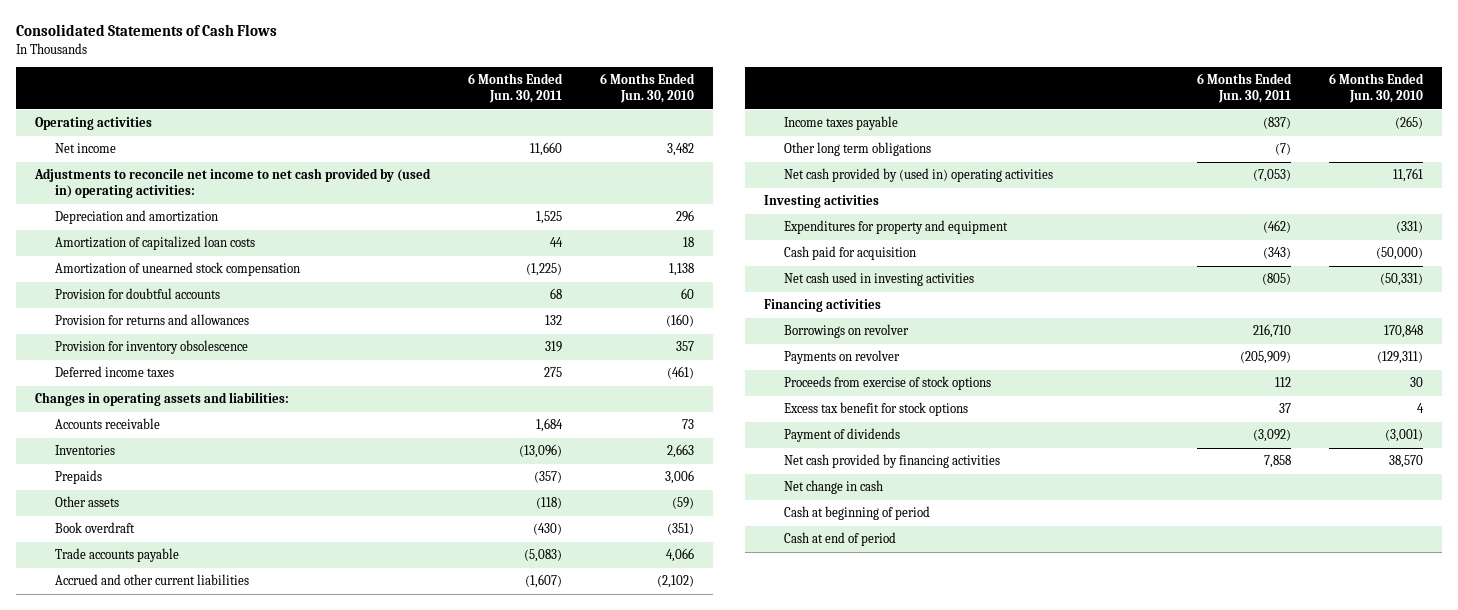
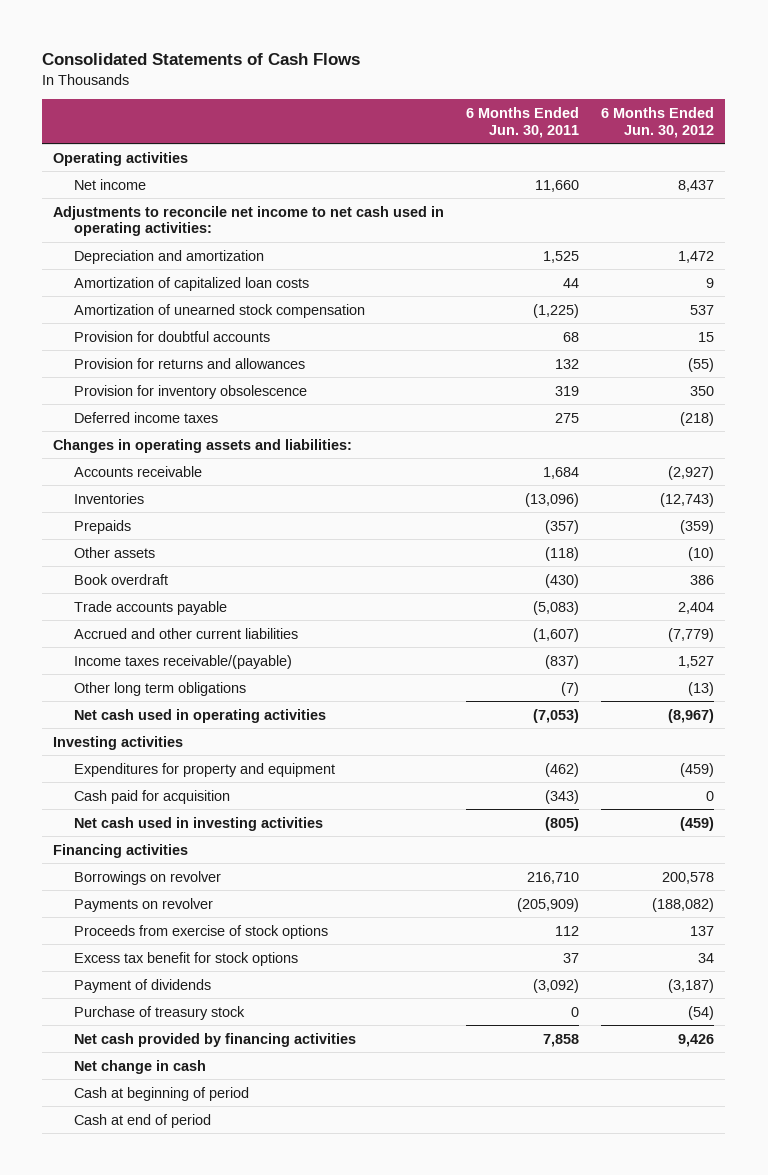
- | 6 Months Ended Jun. 30, 2011 | 6 Months Ended Jun. 30, 2010
+ | 6 Months Ended Jun. 30, 2011 | 6 Months Ended Jun. 30, 2012
- Adjustments to reconcile net income to net cash provided by (used in) operating activities:
+ Adjustments to reconcile net income to net cash used in operating activities:
- Income taxes payable | (837) | (265)
+ Income taxes receivable/(payable) | (837) | 1,527
- Net cash provided by (used in) operating activities | (7,053) | 11,761
+ Net cash used in operating activities | (7,053) | (8,967)
+ Purchase of treasury stock | 0 | (54)

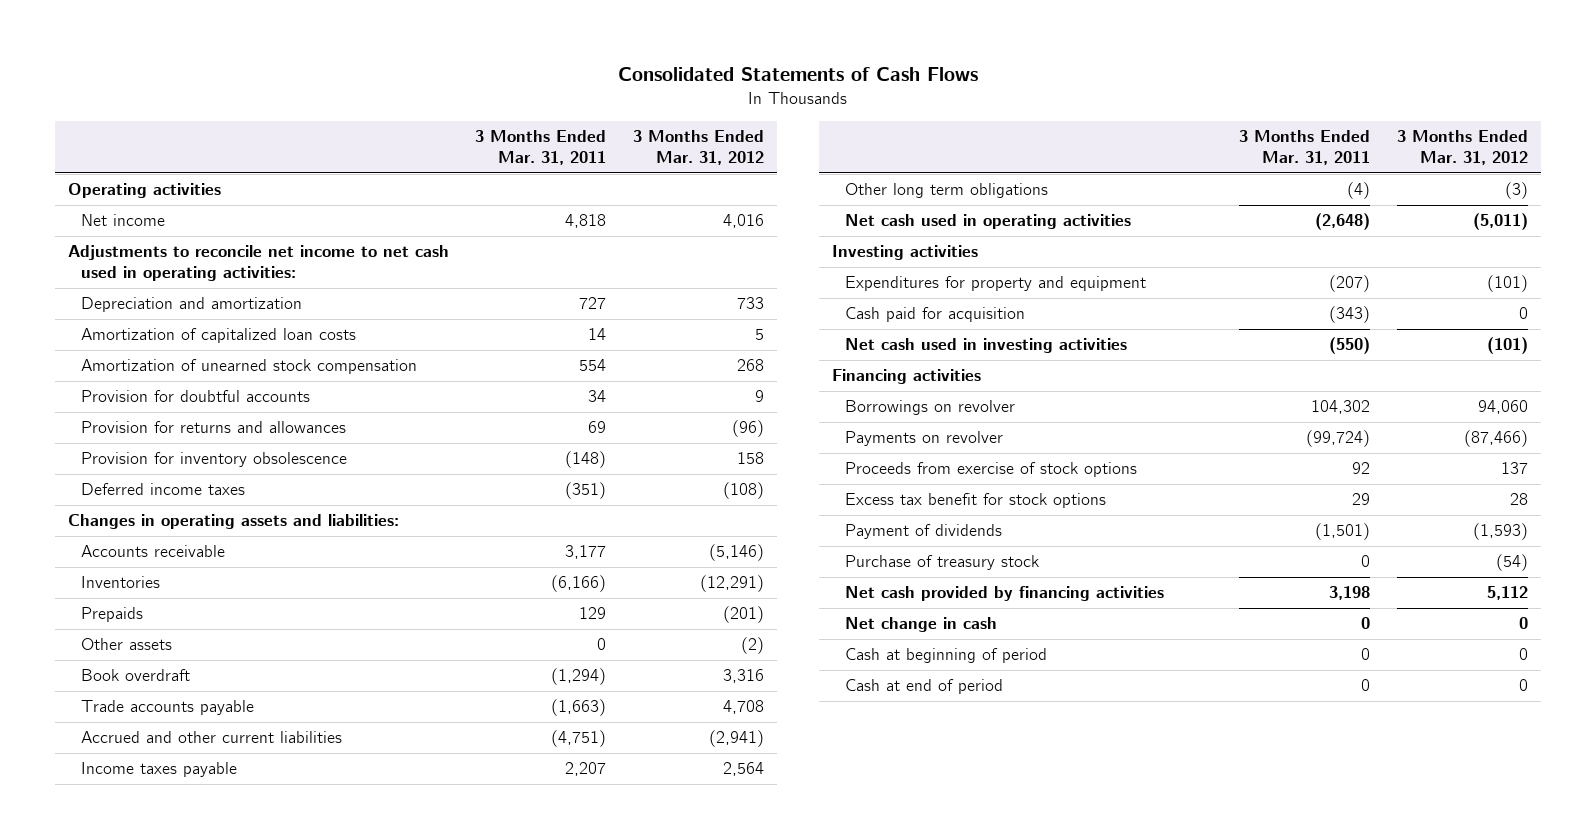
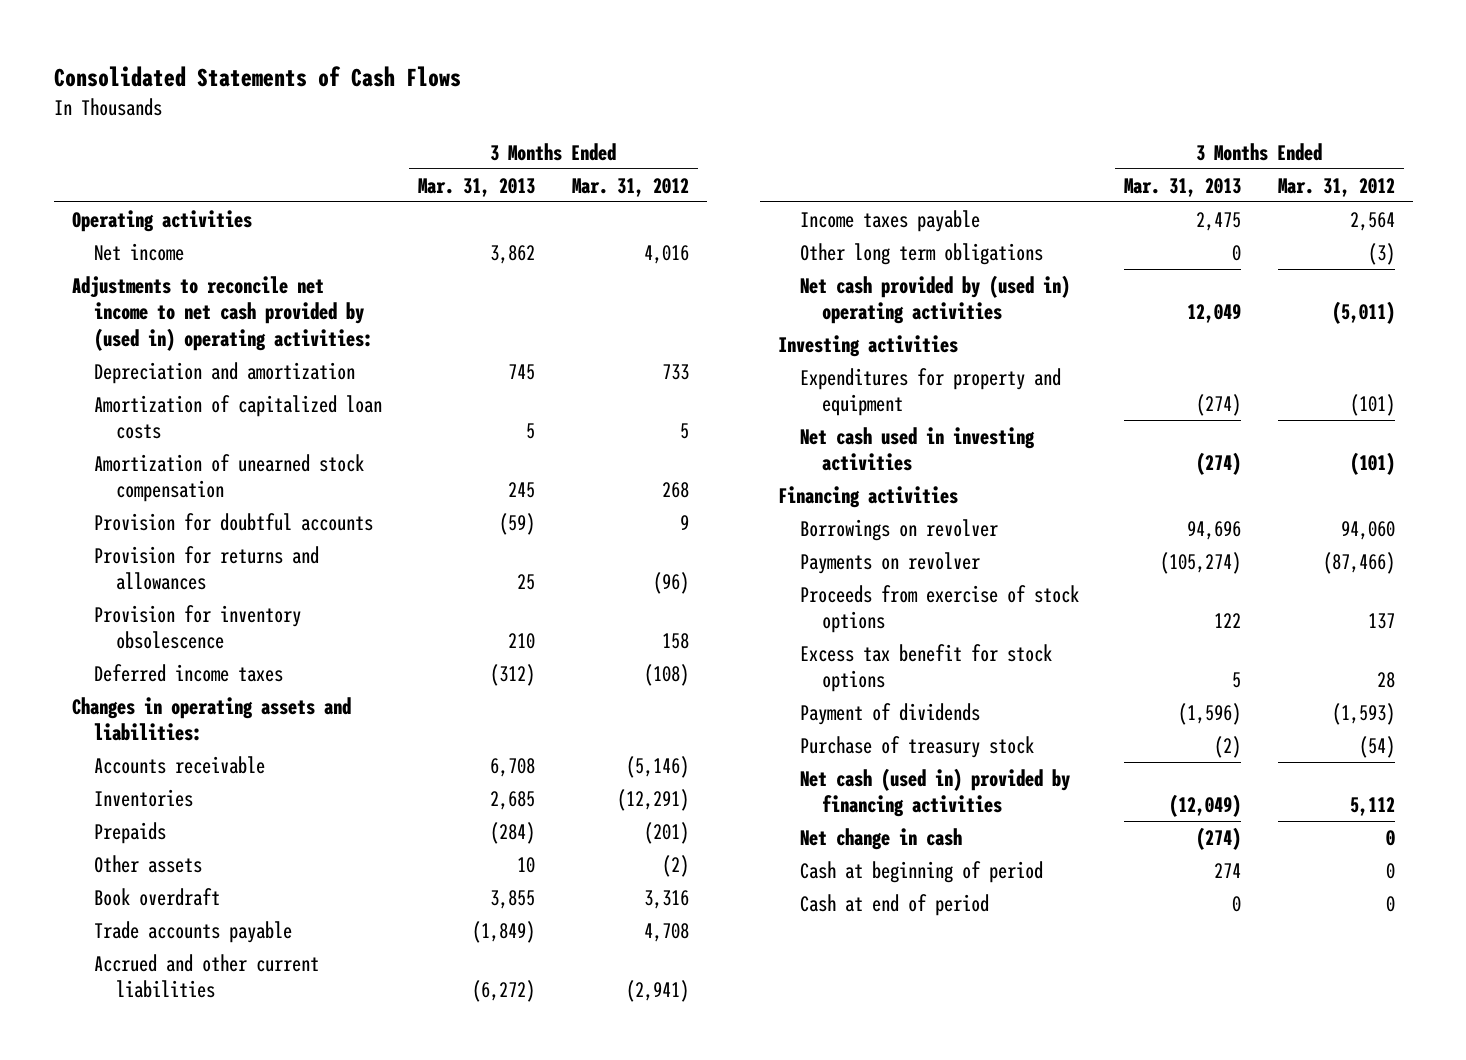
- | 3 Months Ended Mar. 31, 2011 | 3 Months Ended Mar. 31, 2012
+ | 3 Months Ended Mar. 31, 2013 | 3 Months Ended Mar. 31, 2012
- Adjustments to reconcile net income to net cash used in operating activities:
+ Adjustments to reconcile net income to net cash provided by (used in) operating activities:
- Net cash used in operating activities | (2,648) | (5,011)
+ Net cash provided by (used in) operating activities | 12,049 | (5,011)
- Cash paid for acquisition | (343) | 0
- Net cash provided by financing activities | 3,198 | 5,112
+ Net cash (used in) provided by financing activities | (12,049) | 5,112

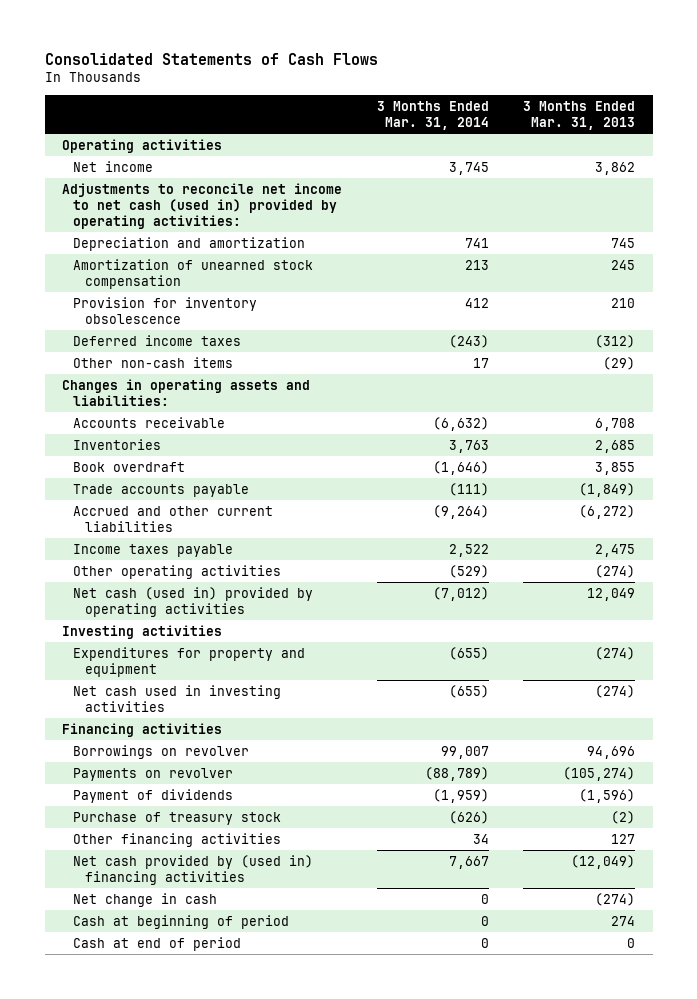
- | 3 Months Ended Mar. 31, 2013 | 3 Months Ended Mar. 31, 2012
+ | 3 Months Ended Mar. 31, 2014 | 3 Months Ended Mar. 31, 2013
- Adjustments to reconcile net income to net cash provided by (used in) operating activities:
+ Adjustments to reconcile net income to net cash (used in) provided by operating activities:
- Amortization of capitalized loan costs | 5 | 5
- Provision for doubtful accounts | (59) | 9
- Provision for returns and allowances | 25 | (96)
+ Other non-cash items | 17 | (29)
- Prepaids | (284) | (201)
- Other assets | 10 | (2)
- Other long term obligations | 0 | (3)
- Net cash provided by (used in) operating activities | 12,049 | (5,011)
+ Other operating activities | (529) | (274)
+ Net cash (used in) provided by operating activities | (7,012) | 12,049
- Proceeds from exercise of stock options | 122 | 137
- Excess tax benefit for stock options | 5 | 28
- Net cash (used in) provided by financing activities | (12,049) | 5,112
+ Other financing activities | 34 | 127
+ Net cash provided by (used in) financing activities | 7,667 | (12,049)

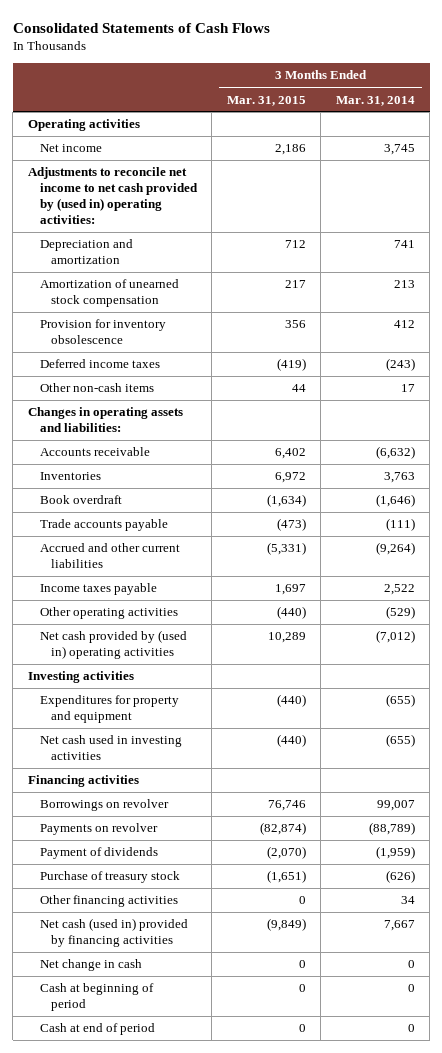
- | 3 Months Ended Mar. 31, 2014 | 3 Months Ended Mar. 31, 2013
+ | 3 Months Ended Mar. 31, 2015 | 3 Months Ended Mar. 31, 2014
- Adjustments to reconcile net income to net cash (used in) provided by operating activities:
+ Adjustments to reconcile net income to net cash provided by (used in) operating activities:
- Net cash (used in) provided by operating activities | (7,012) | 12,049
+ Net cash provided by (used in) operating activities | 10,289 | (7,012)
- Net cash provided by (used in) financing activities | 7,667 | (12,049)
+ Net cash (used in) provided by financing activities | (9,849) | 7,667

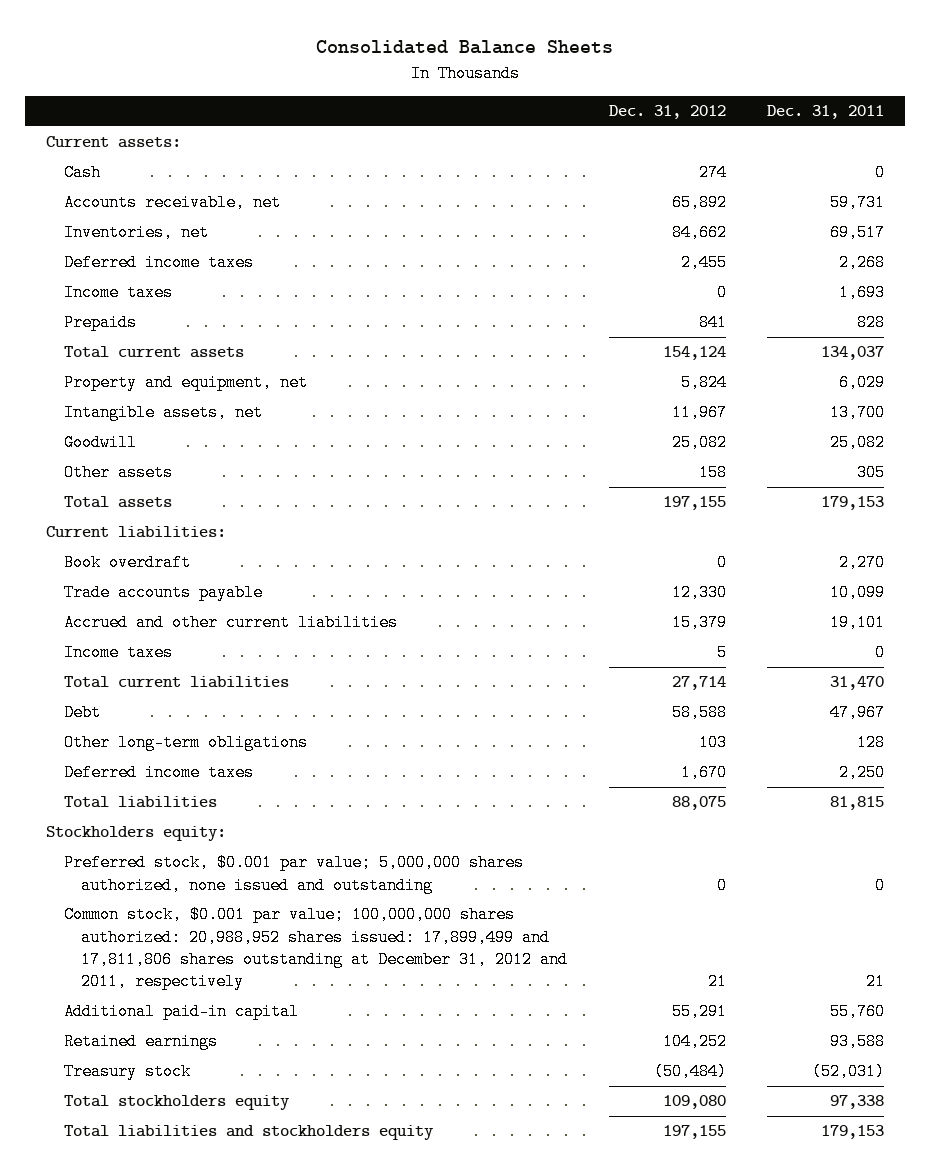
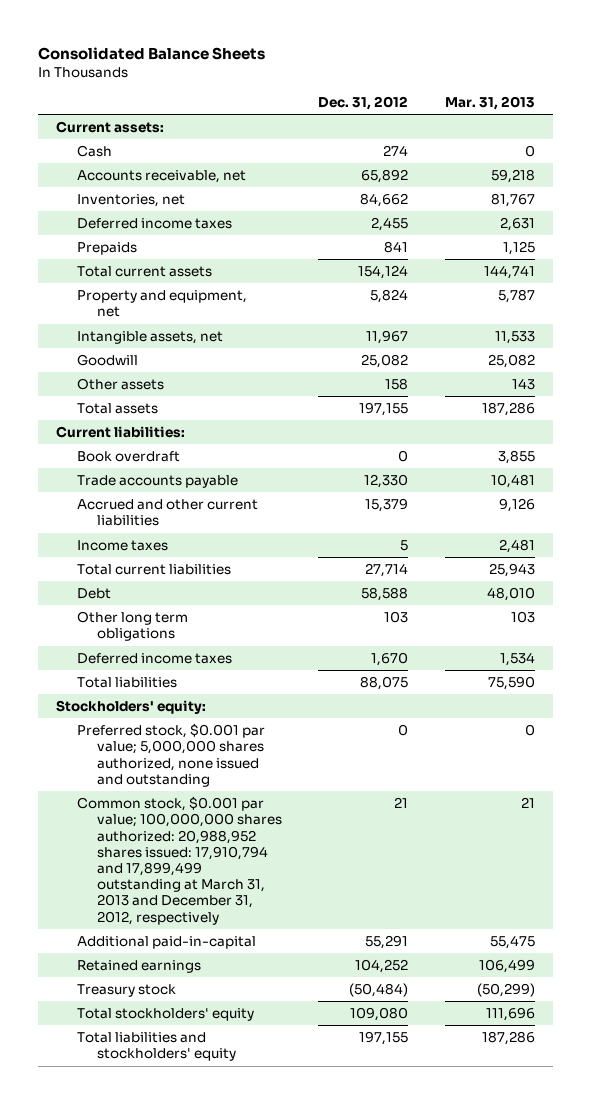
- | Dec. 31, 2012 | Dec. 31, 2011
+ | Dec. 31, 2012 | Mar. 31, 2013
- Income taxes | 0 | 1,693
- Other long-term obligations | 103 | 128
+ Other long term obligations | 103 | 103
- Stockholders equity:
+ Stockholders' equity:
- Common stock, $0.001 par value; 100,000,000 shares authorized: 20,988,952 shares issued: 17,899,499 and 17,811,806 shares outstanding at December 31, 2012 and 2011, respectively | 21 | 21
- Additional paid-in capital | 55,291 | 55,760
+ Common stock, $0.001 par value; 100,000,000 shares authorized: 20,988,952 shares issued: 17,910,794 and 17,899,499 outstanding at March 31, 2013 and December 31, 2012, respectively | 21 | 21
+ Additional paid-in-capital | 55,291 | 55,475
- Total stockholders equity | 109,080 | 97,338
- Total liabilities and stockholders equity | 197,155 | 179,153
+ Total stockholders' equity | 109,080 | 111,696
+ Total liabilities and stockholders' equity | 197,155 | 187,286

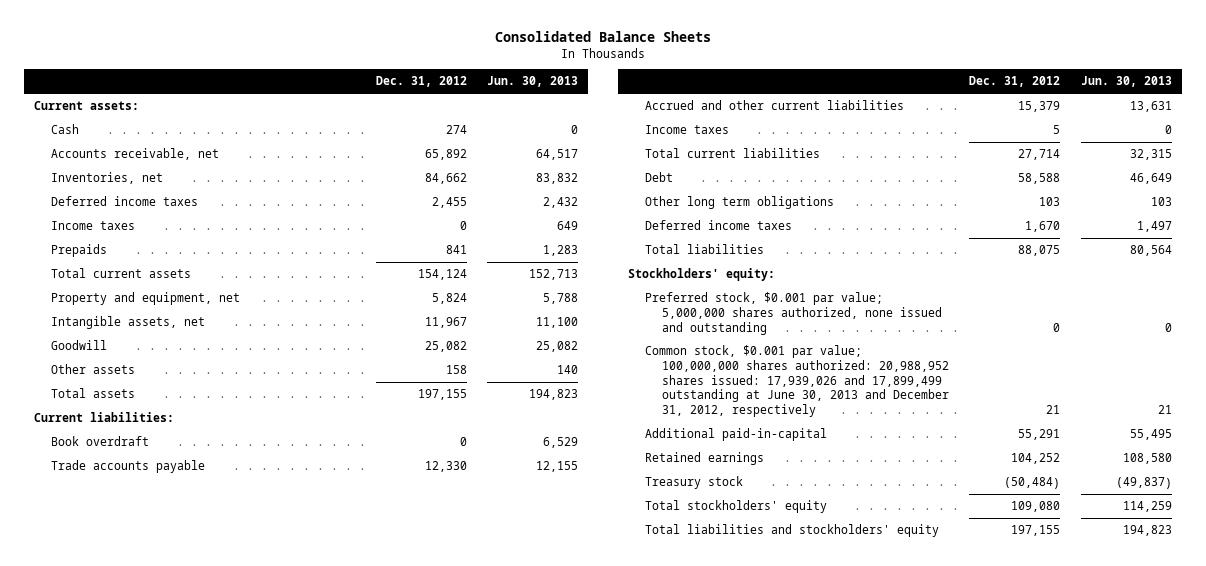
- | Dec. 31, 2012 | Mar. 31, 2013
+ | Dec. 31, 2012 | Jun. 30, 2013
+ Income taxes | 0 | 649
- Common stock, $0.001 par value; 100,000,000 shares authorized: 20,988,952 shares issued: 17,910,794 and 17,899,499 outstanding at March 31, 2013 and December 31, 2012, respectively | 21 | 21
+ Common stock, $0.001 par value; 100,000,000 shares authorized: 20,988,952 shares issued: 17,939,026 and 17,899,499 outstanding at June 30, 2013 and December 31, 2012, respectively | 21 | 21

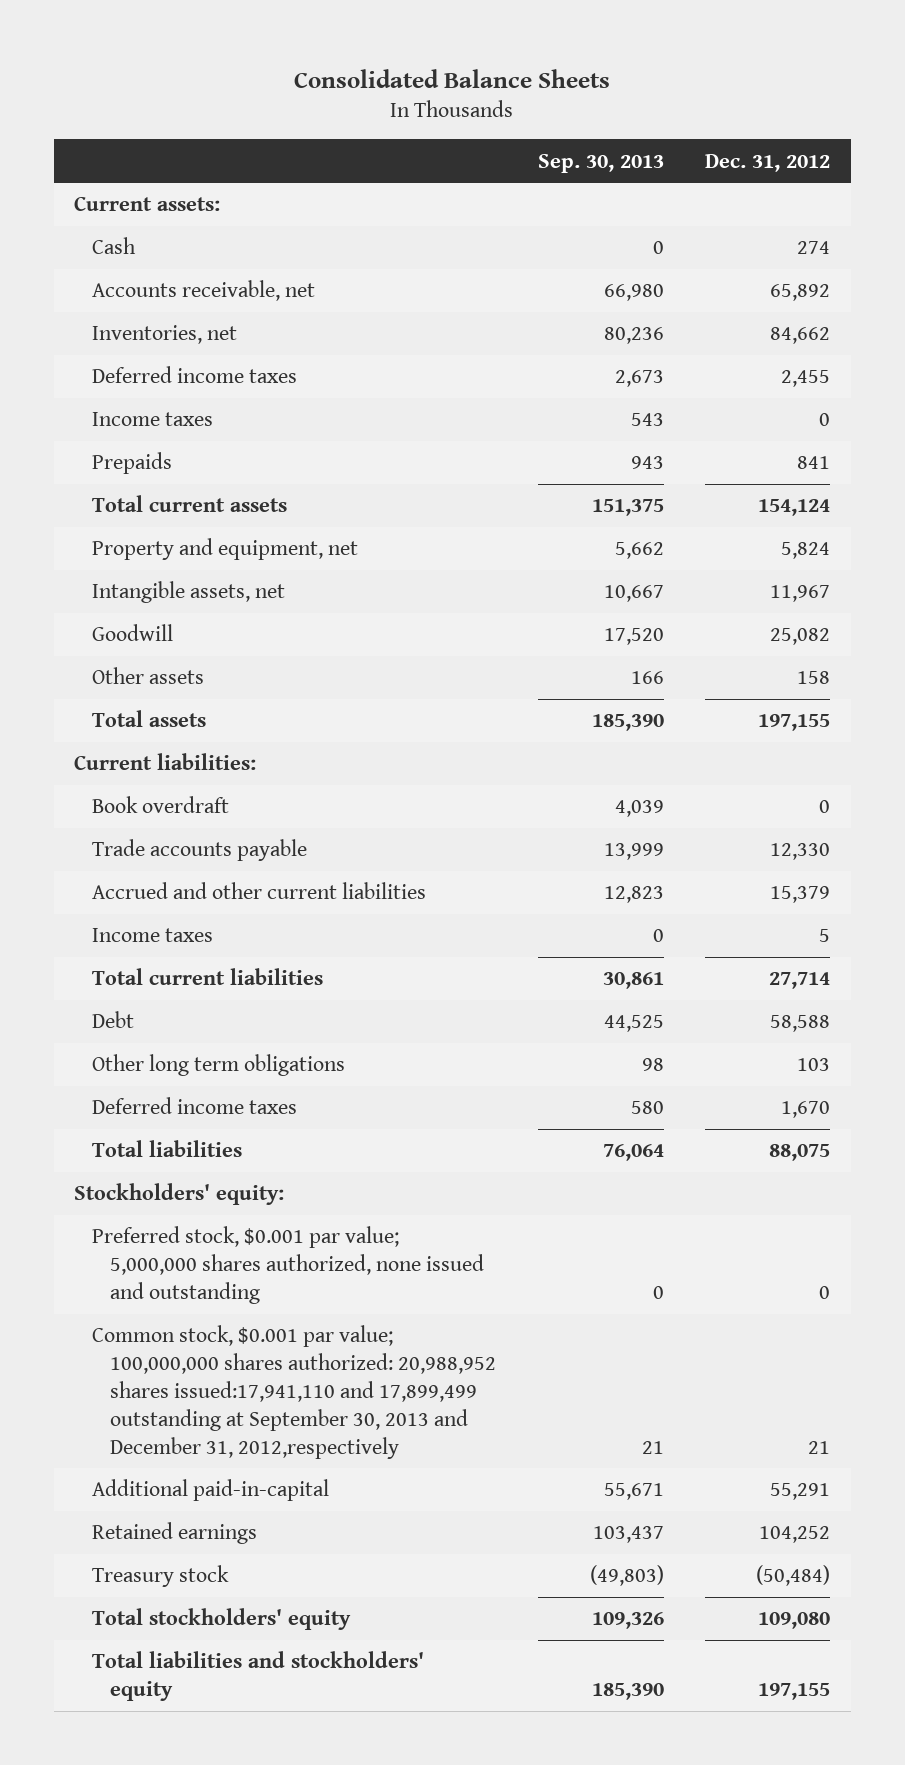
- | Dec. 31, 2012 | Jun. 30, 2013
+ | Sep. 30, 2013 | Dec. 31, 2012
- Common stock, $0.001 par value; 100,000,000 shares authorized: 20,988,952 shares issued: 17,939,026 and 17,899,499 outstanding at June 30, 2013 and December 31, 2012, respectively | 21 | 21
+ Common stock, $0.001 par value; 100,000,000 shares authorized: 20,988,952 shares issued:17,941,110 and 17,899,499 outstanding at September 30, 2013 and December 31, 2012,respectively | 21 | 21

